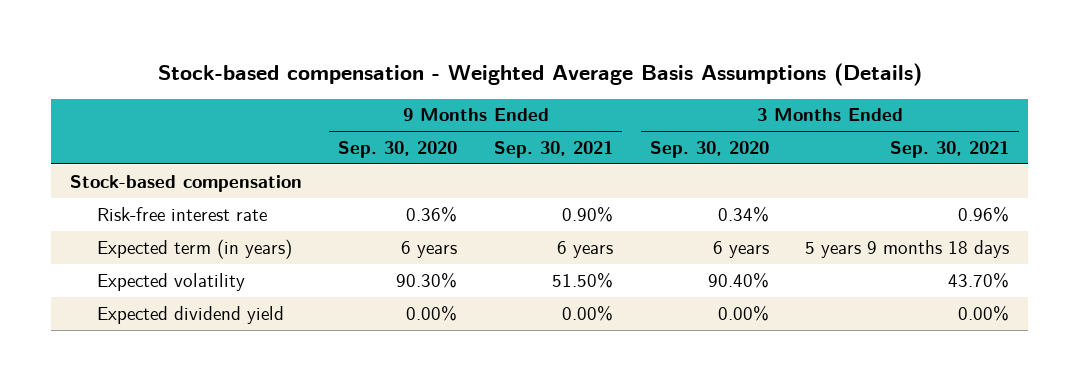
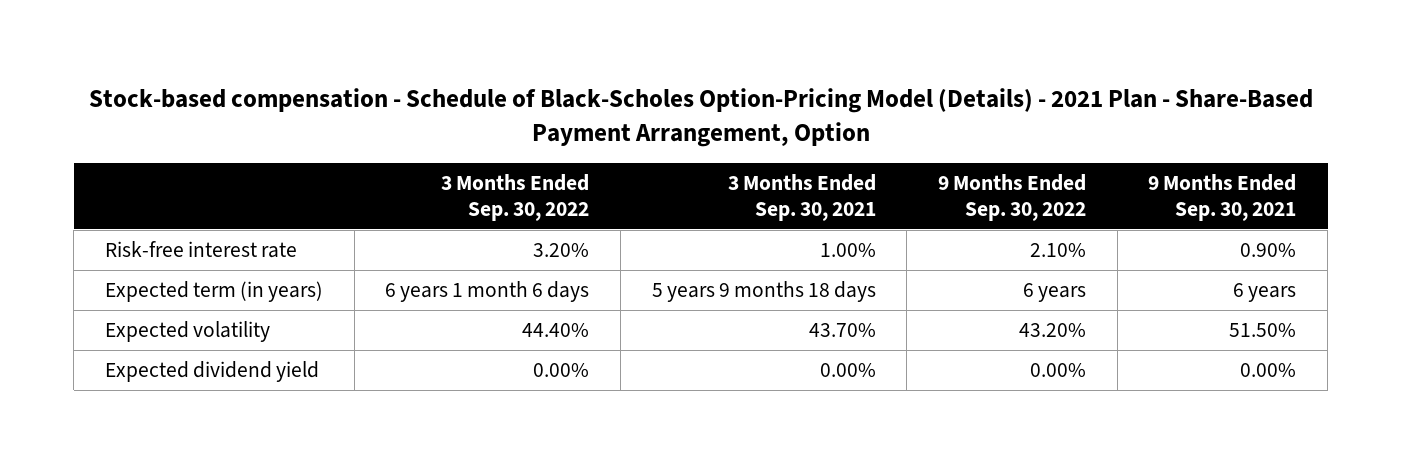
- Stock-based compensation - Weighted Average Basis Assumptions (Details)
+ Stock-based compensation - Schedule of Black-Scholes Option-Pricing Model (Details) - 2021 Plan - Share-Based Payment Arrangement, Option
- | 9 Months Ended Sep. 30, 2020 | 9 Months Ended Sep. 30, 2021 | 3 Months Ended Sep. 30, 2020 | 3 Months Ended Sep. 30, 2021
+ | 3 Months Ended Sep. 30, 2022 | 3 Months Ended Sep. 30, 2021 | 9 Months Ended Sep. 30, 2022 | 9 Months Ended Sep. 30, 2021
- Stock-based compensation
- Risk-free interest rate | 0.36% | 0.90% | 0.34% | 0.96%
+ Risk-free interest rate | 3.20% | 1.00% | 2.10% | 0.90%

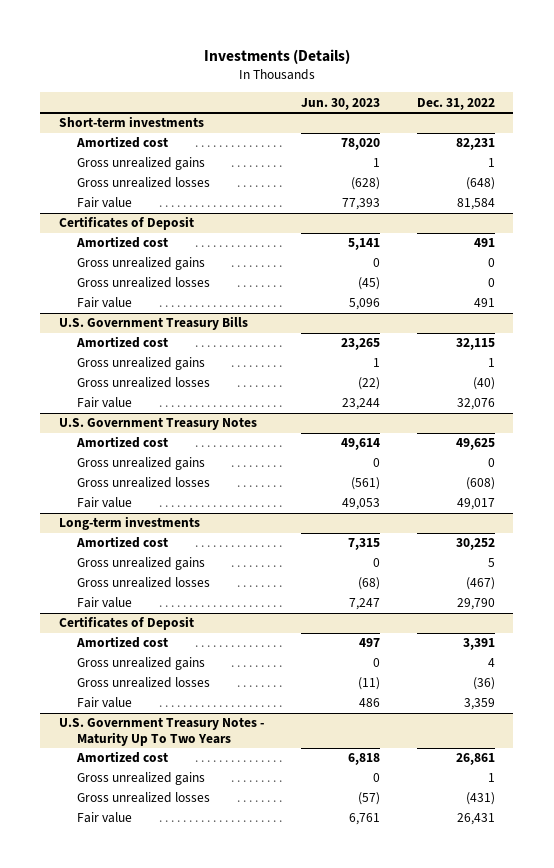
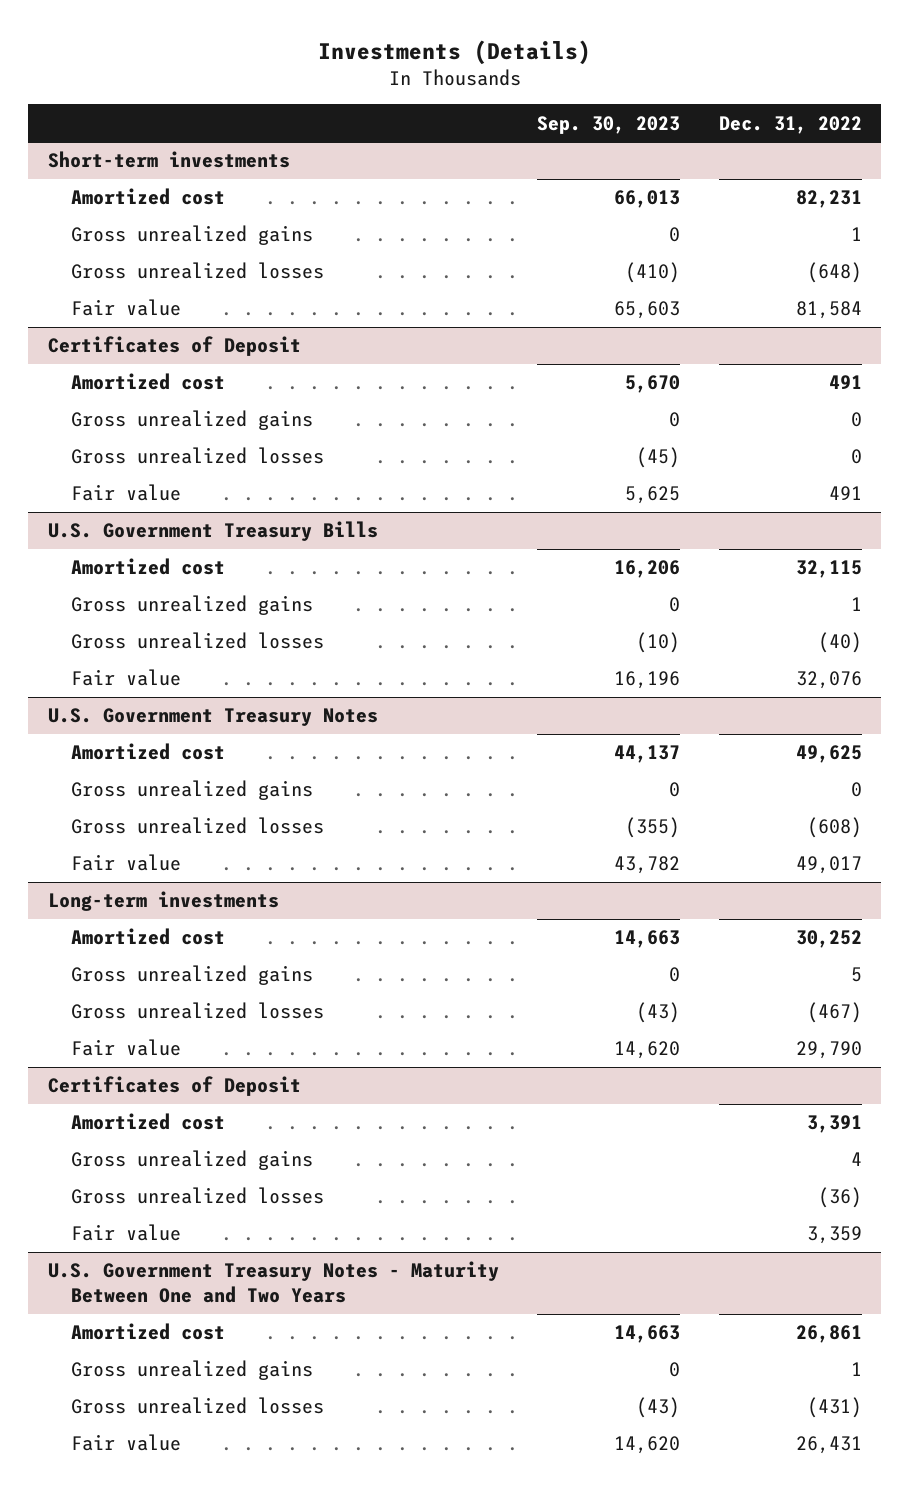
- | Jun. 30, 2023 | Dec. 31, 2022
+ | Sep. 30, 2023 | Dec. 31, 2022
- U.S. Government Treasury Notes - Maturity Up To Two Years
+ U.S. Government Treasury Notes - Maturity Between One and Two Years

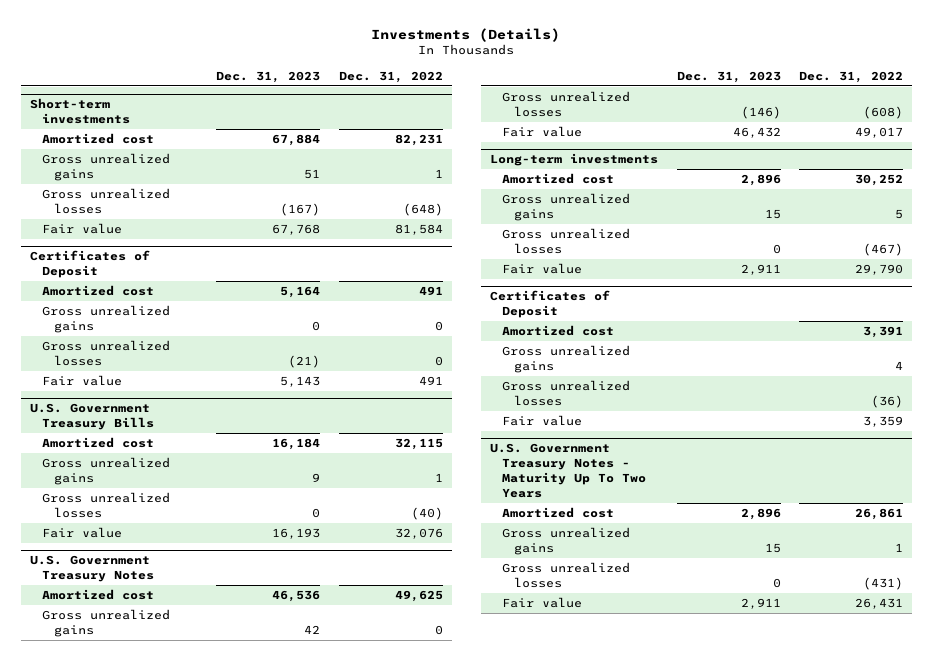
- | Sep. 30, 2023 | Dec. 31, 2022
+ | Dec. 31, 2023 | Dec. 31, 2022
- U.S. Government Treasury Notes - Maturity Between One and Two Years
+ U.S. Government Treasury Notes - Maturity Up To Two Years

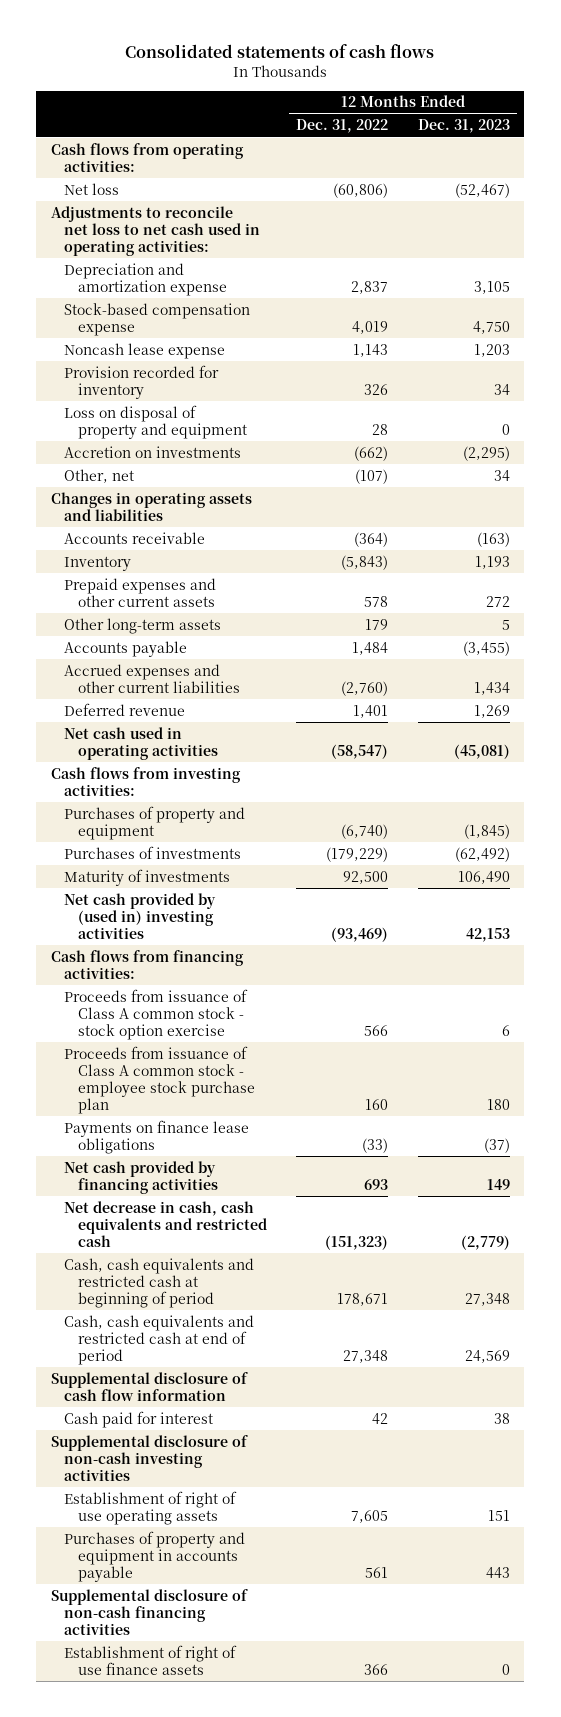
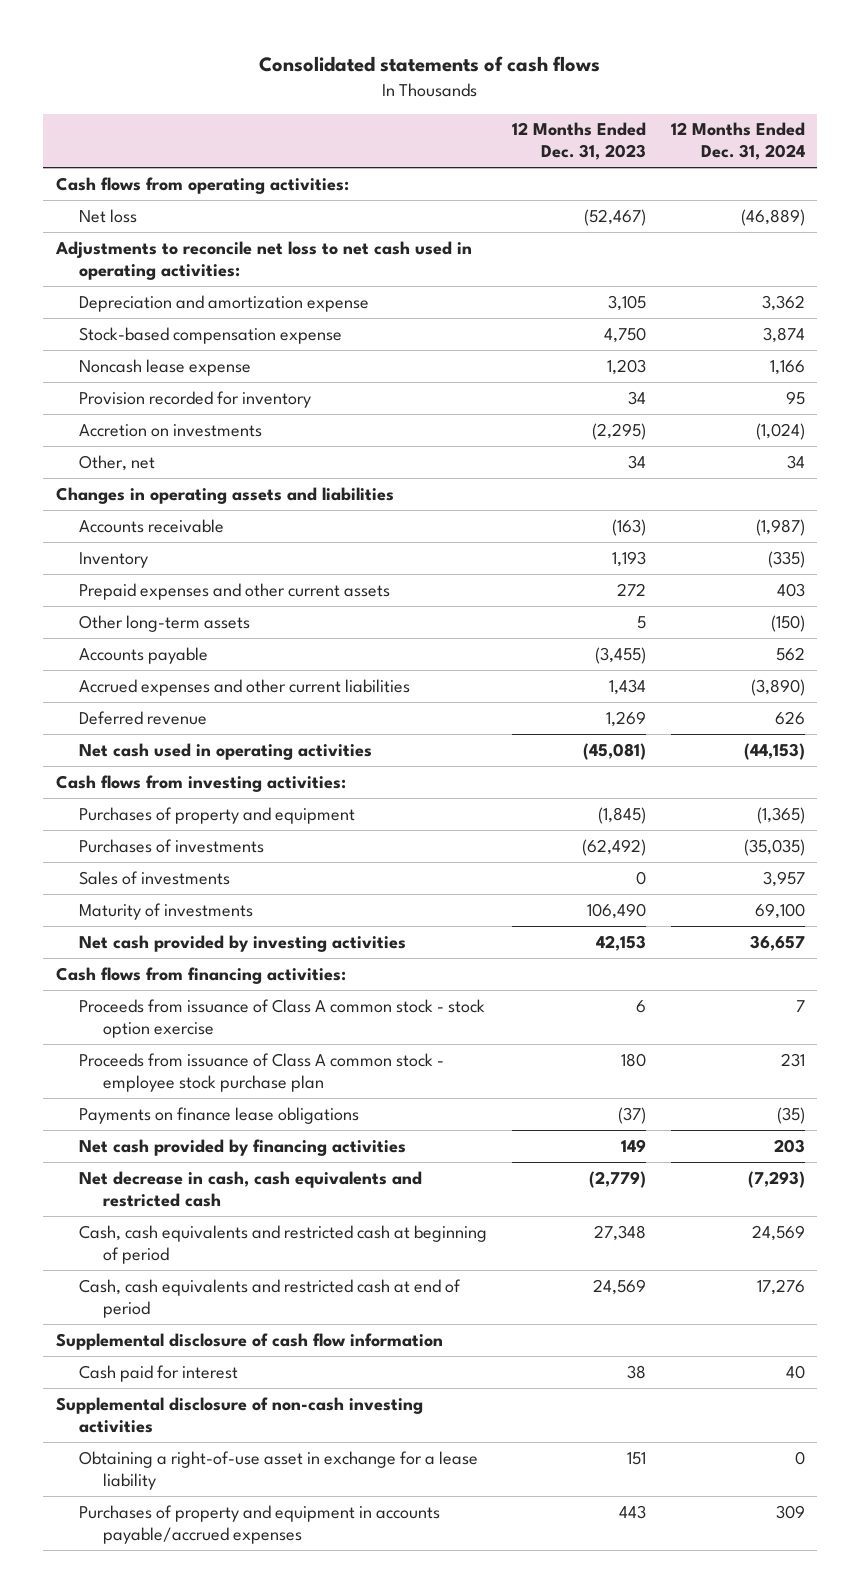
- | 12 Months Ended Dec. 31, 2022 | 12 Months Ended Dec. 31, 2023
+ | 12 Months Ended Dec. 31, 2023 | 12 Months Ended Dec. 31, 2024
- Loss on disposal of property and equipment | 28 | 0
+ Sales of investments | 0 | 3,957
- Net cash provided by (used in) investing activities | (93,469) | 42,153
+ Net cash provided by investing activities | 42,153 | 36,657
- Establishment of right of use operating assets | 7,605 | 151
- Purchases of property and equipment in accounts payable | 561 | 443
- Supplemental disclosure of non-cash financing activities
- Establishment of right of use finance assets | 366 | 0
+ Obtaining a right-of-use asset in exchange for a lease liability | 151 | 0
+ Purchases of property and equipment in accounts payable/accrued expenses | 443 | 309

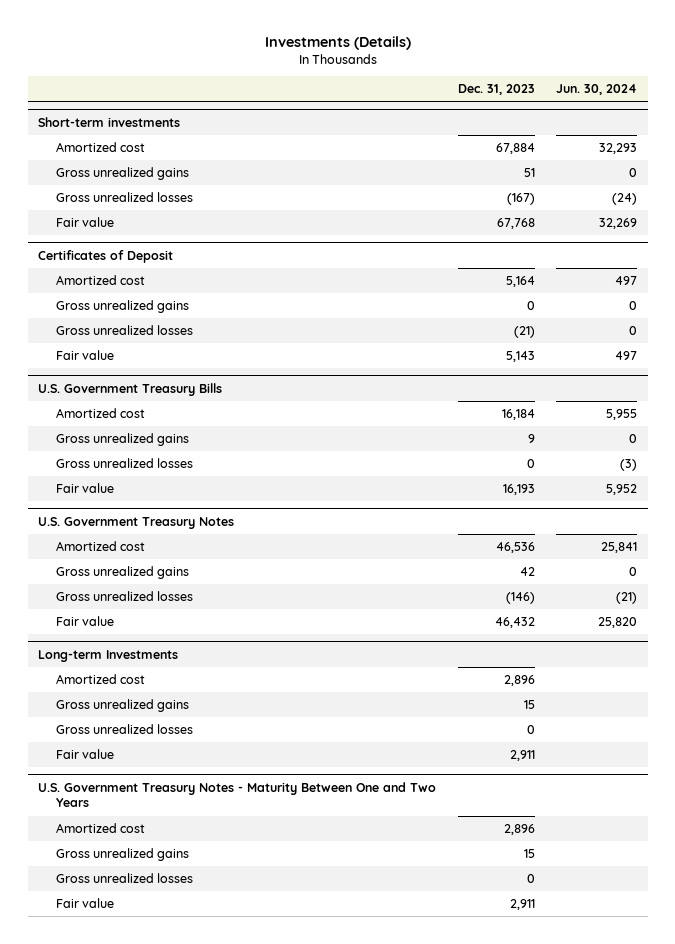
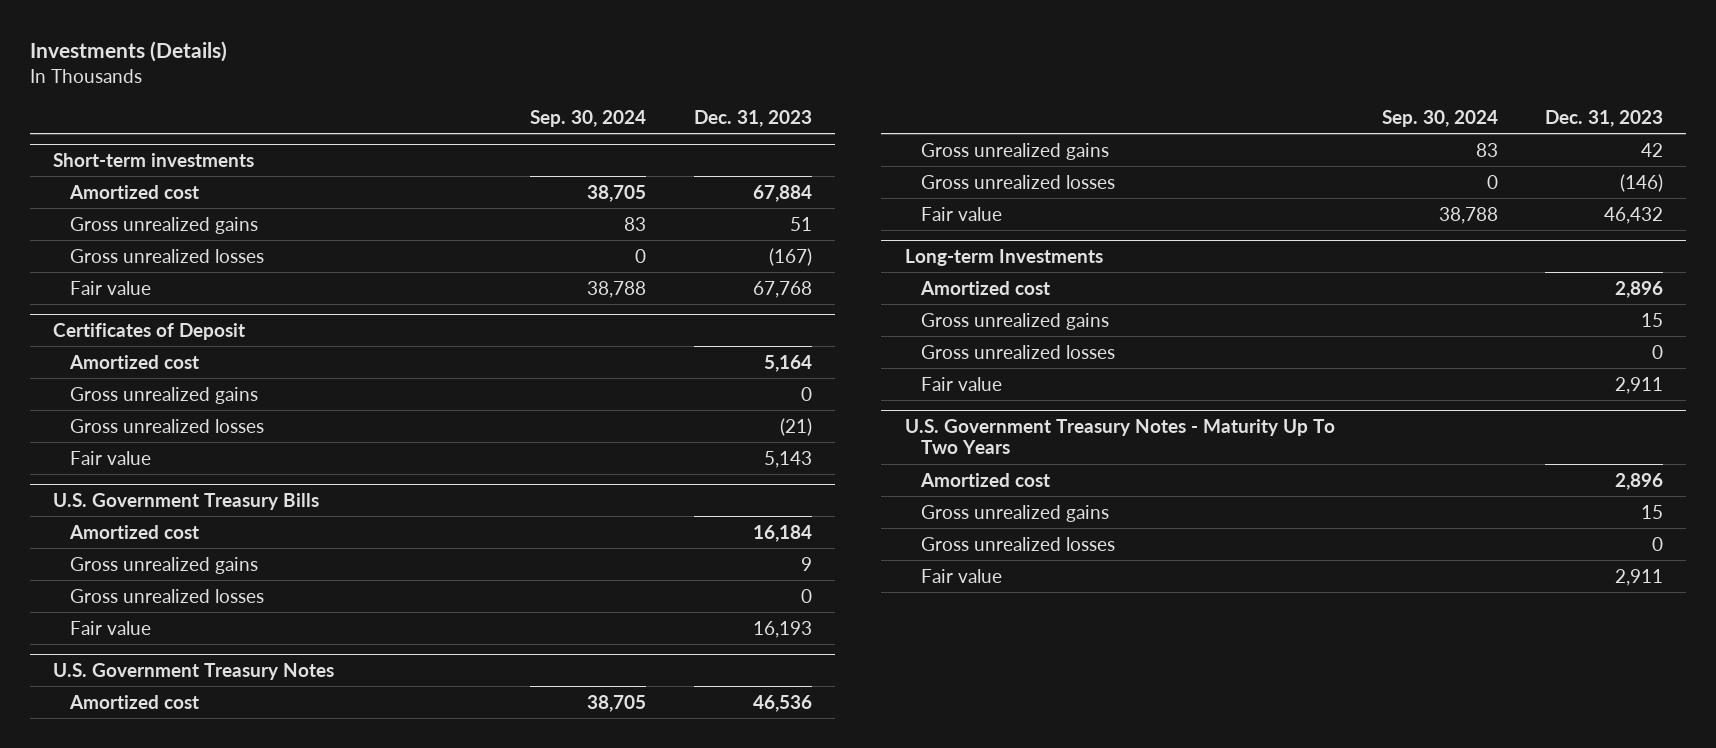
- | Dec. 31, 2023 | Jun. 30, 2024
+ | Sep. 30, 2024 | Dec. 31, 2023
- U.S. Government Treasury Notes - Maturity Between One and Two Years
+ U.S. Government Treasury Notes - Maturity Up To Two Years

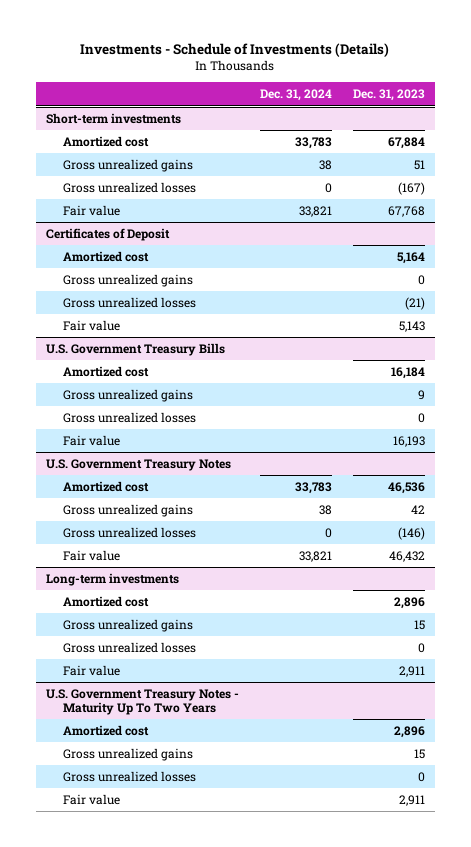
- Investments (Details)
+ Investments - Schedule of Investments (Details)
- | Sep. 30, 2024 | Dec. 31, 2023
+ | Dec. 31, 2024 | Dec. 31, 2023
- Long-term Investments
+ Long-term investments

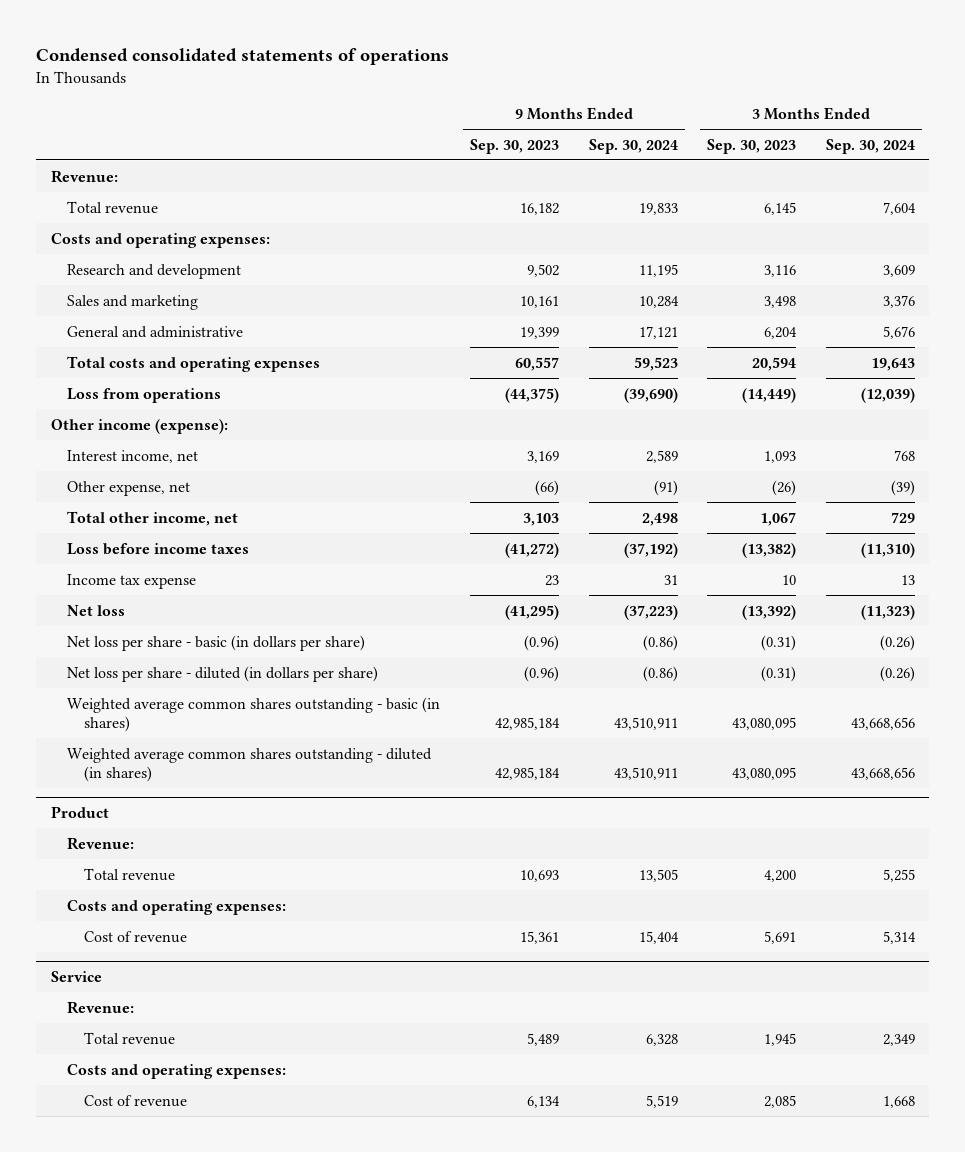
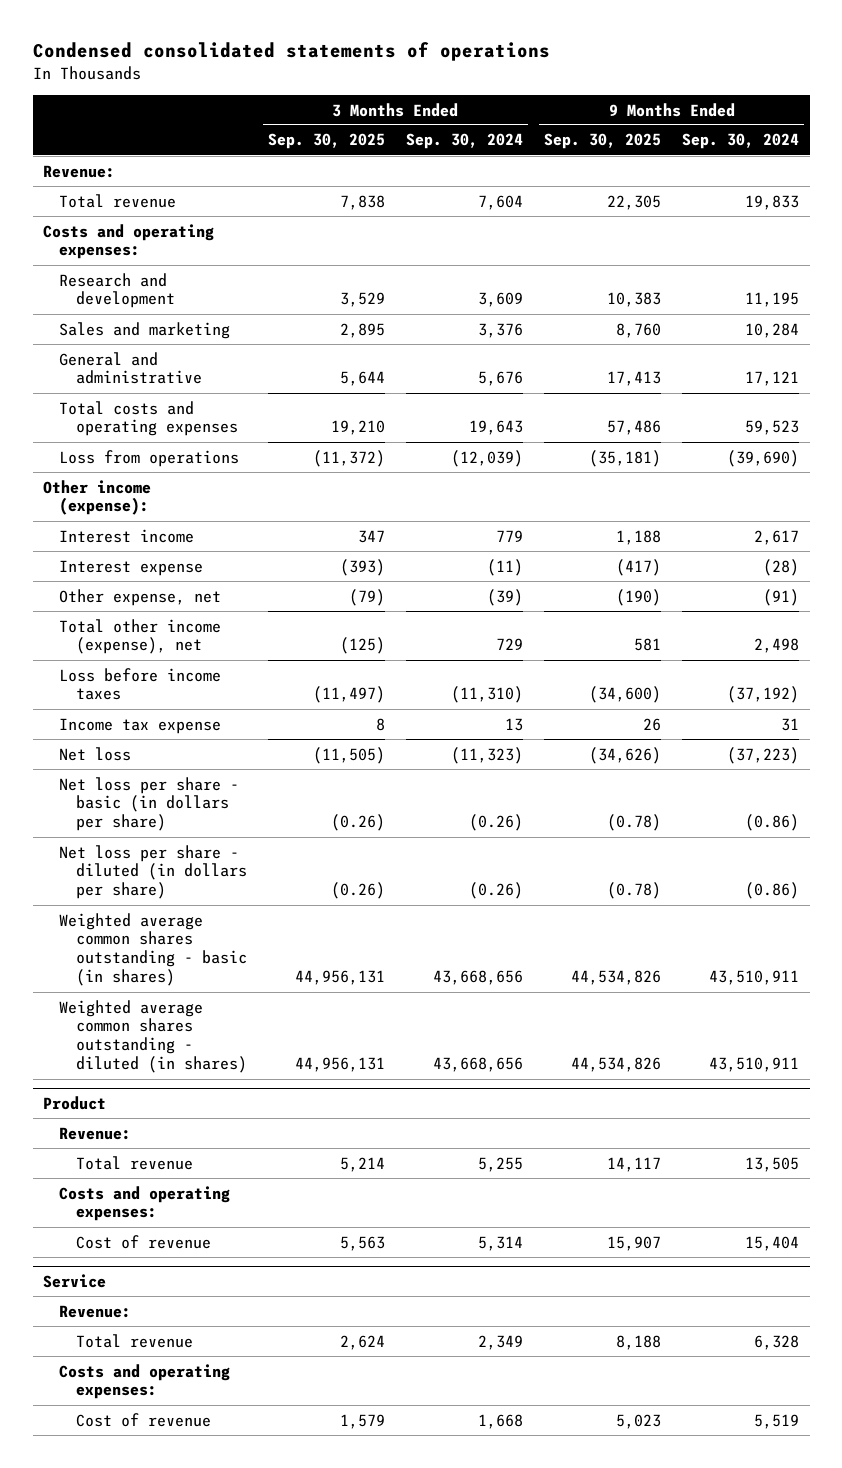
- | 9 Months Ended Sep. 30, 2023 | 9 Months Ended Sep. 30, 2024 | 3 Months Ended Sep. 30, 2023 | 3 Months Ended Sep. 30, 2024
+ | 3 Months Ended Sep. 30, 2025 | 3 Months Ended Sep. 30, 2024 | 9 Months Ended Sep. 30, 2025 | 9 Months Ended Sep. 30, 2024
- Interest income, net | 3,169 | 2,589 | 1,093 | 768
+ Interest income | 347 | 779 | 1,188 | 2,617
+ Interest expense | (393) | (11) | (417) | (28)
- Total other income, net | 3,103 | 2,498 | 1,067 | 729
+ Total other income (expense), net | (125) | 729 | 581 | 2,498

